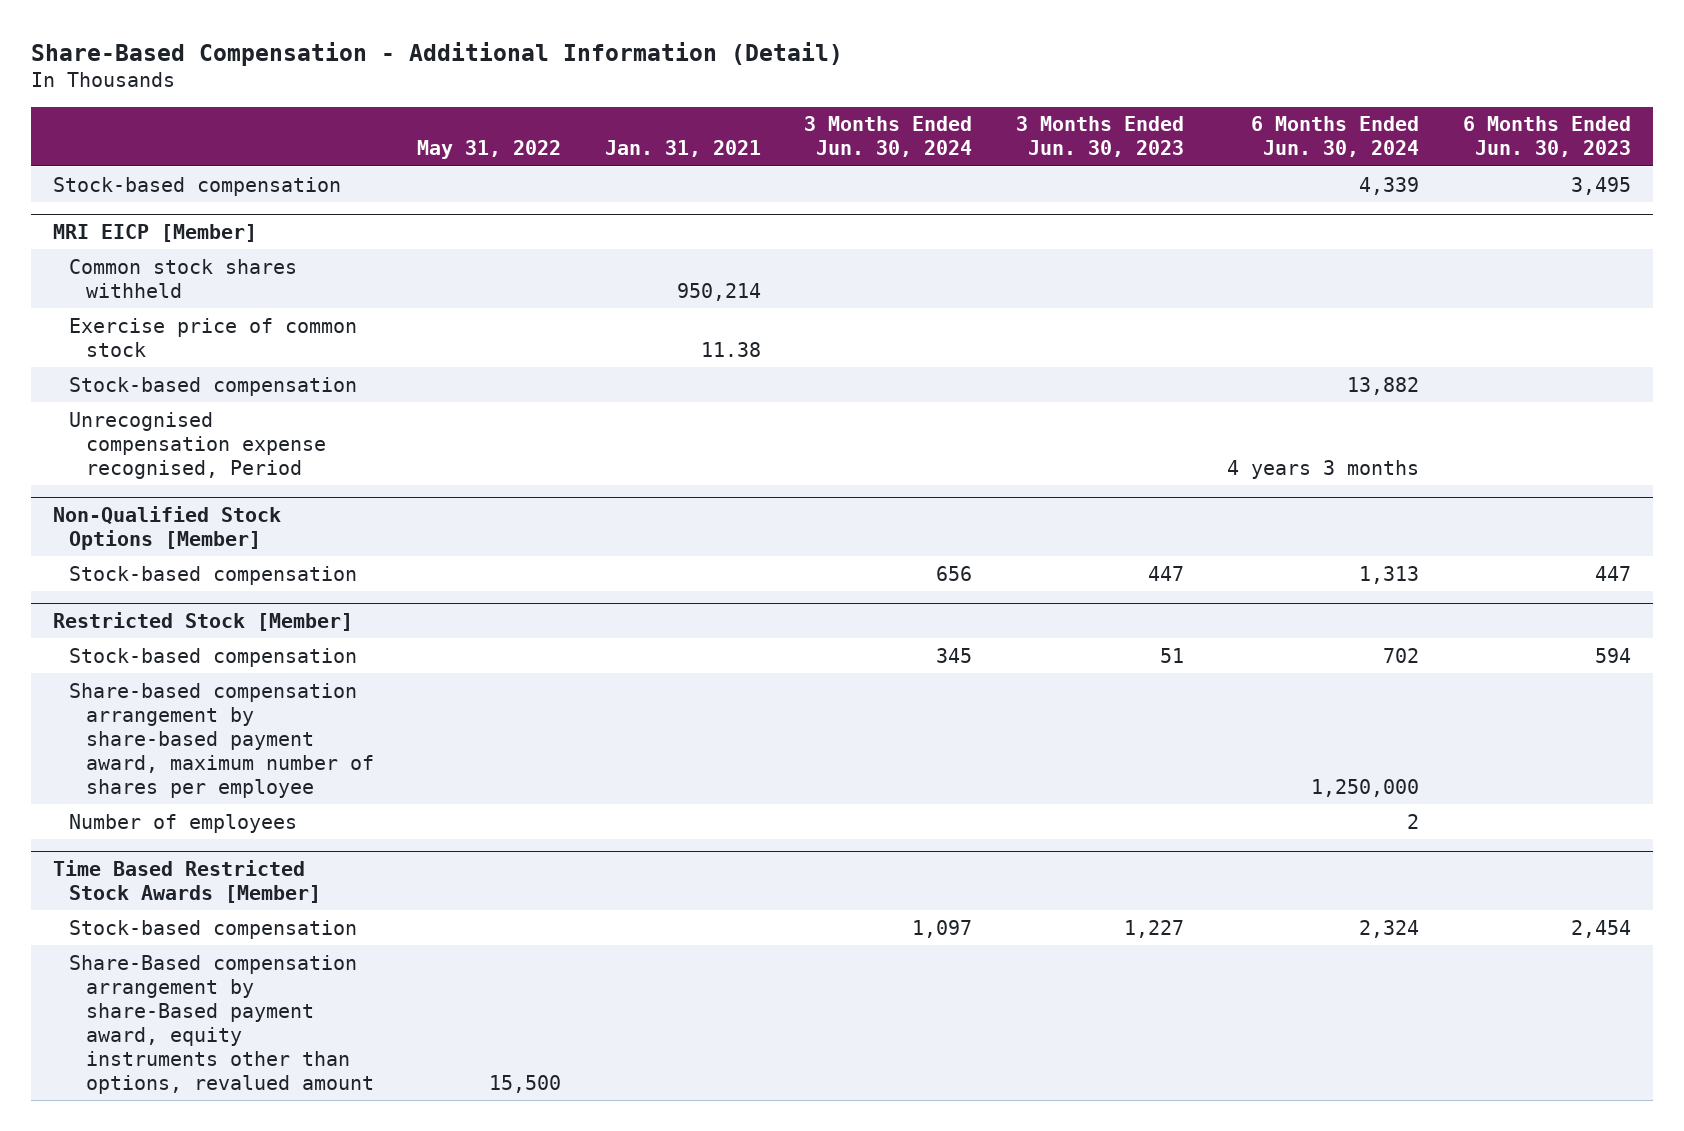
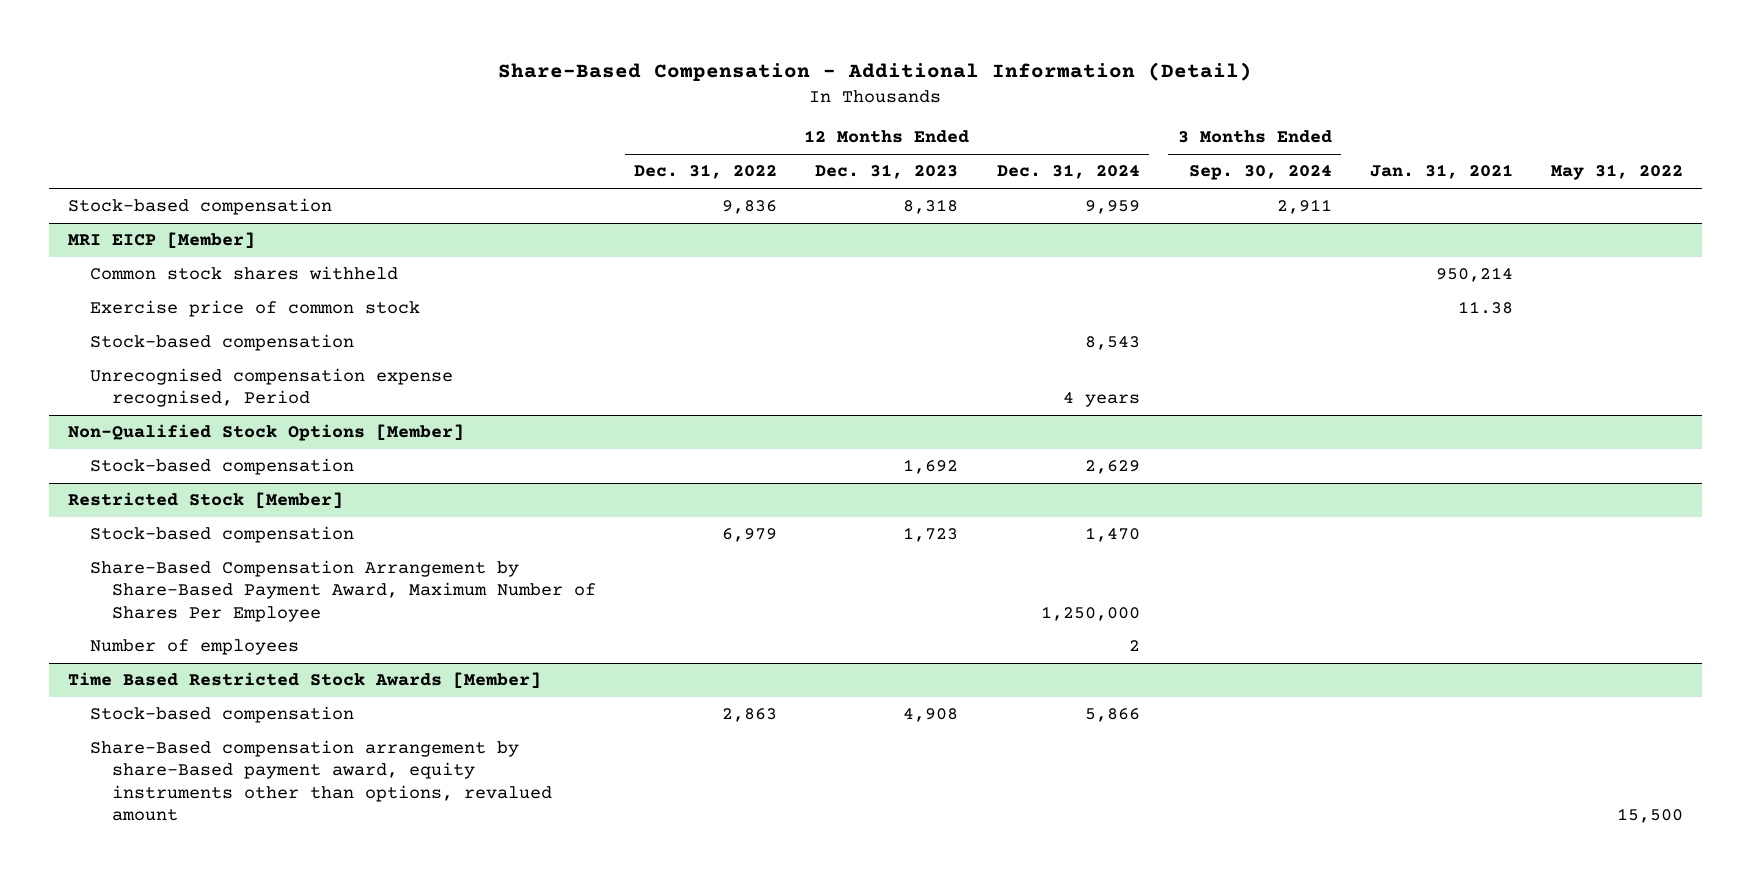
- | May 31, 2022 | Jan. 31, 2021 | 3 Months Ended Jun. 30, 2024 | 3 Months Ended Jun. 30, 2023 | 6 Months Ended Jun. 30, 2024 | 6 Months Ended Jun. 30, 2023
+ | 12 Months Ended Dec. 31, 2022 | 12 Months Ended Dec. 31, 2023 | 12 Months Ended Dec. 31, 2024 | 3 Months Ended Sep. 30, 2024 | Jan. 31, 2021 | May 31, 2022
@ Restricted Stock [Member]
- Share-based compensation arrangement by share-based payment award, maximum number of shares per employee | | | | | 1,250,000 |
+ Share-Based Compensation Arrangement by Share-Based Payment Award, Maximum Number of Shares Per Employee | | | 1,250,000 | | |

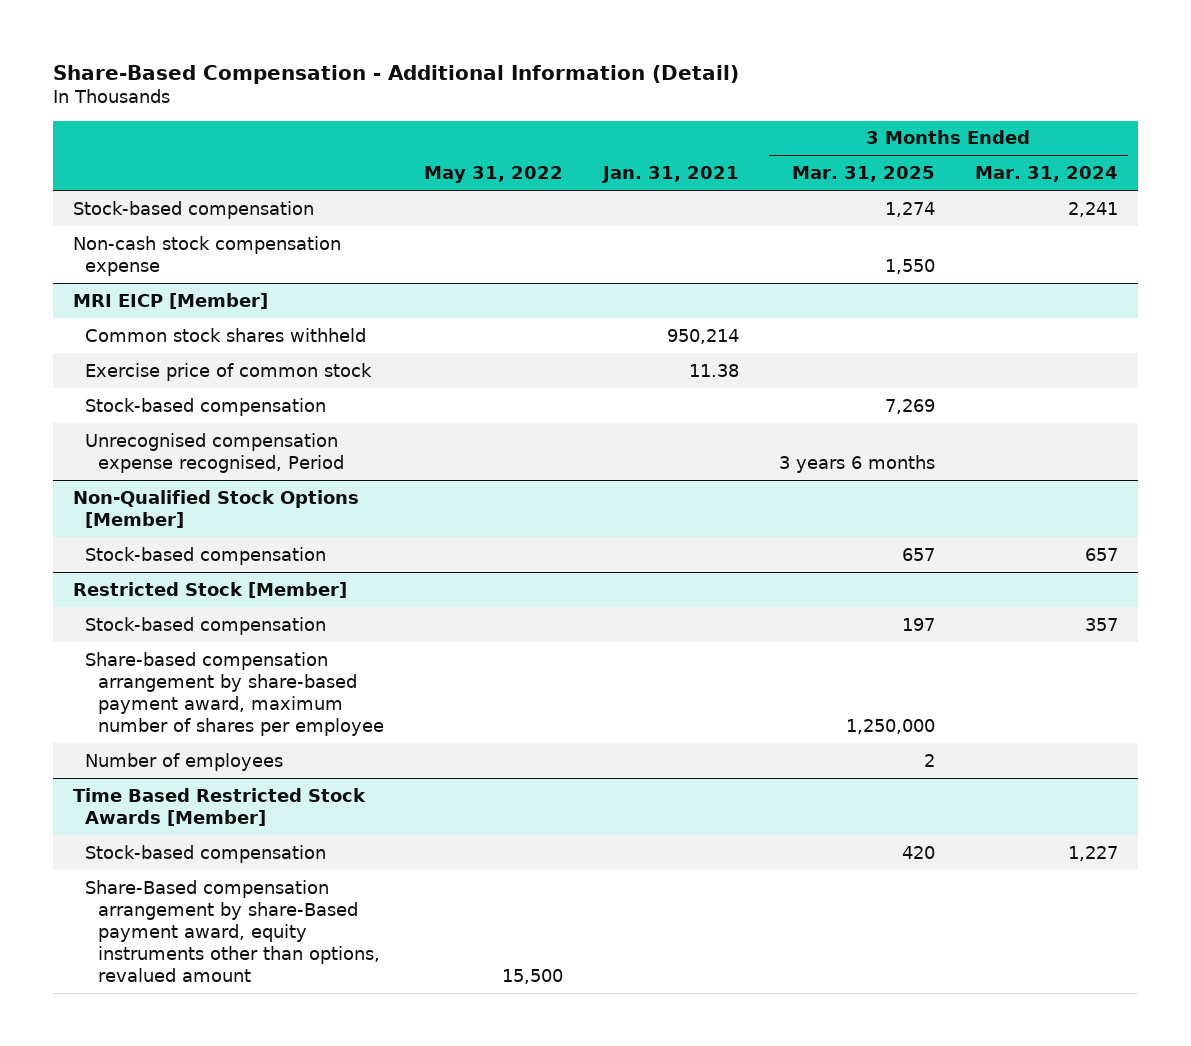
- | 12 Months Ended Dec. 31, 2022 | 12 Months Ended Dec. 31, 2023 | 12 Months Ended Dec. 31, 2024 | 3 Months Ended Sep. 30, 2024 | Jan. 31, 2021 | May 31, 2022
+ | May 31, 2022 | Jan. 31, 2021 | 3 Months Ended Mar. 31, 2025 | 3 Months Ended Mar. 31, 2024
+ Non-cash stock compensation expense | | | 1,550 |
@ Restricted Stock [Member]
- Share-Based Compensation Arrangement by Share-Based Payment Award, Maximum Number of Shares Per Employee | | | 1,250,000 | | |
+ Share-based compensation arrangement by share-based payment award, maximum number of shares per employee | | | 1,250,000 |

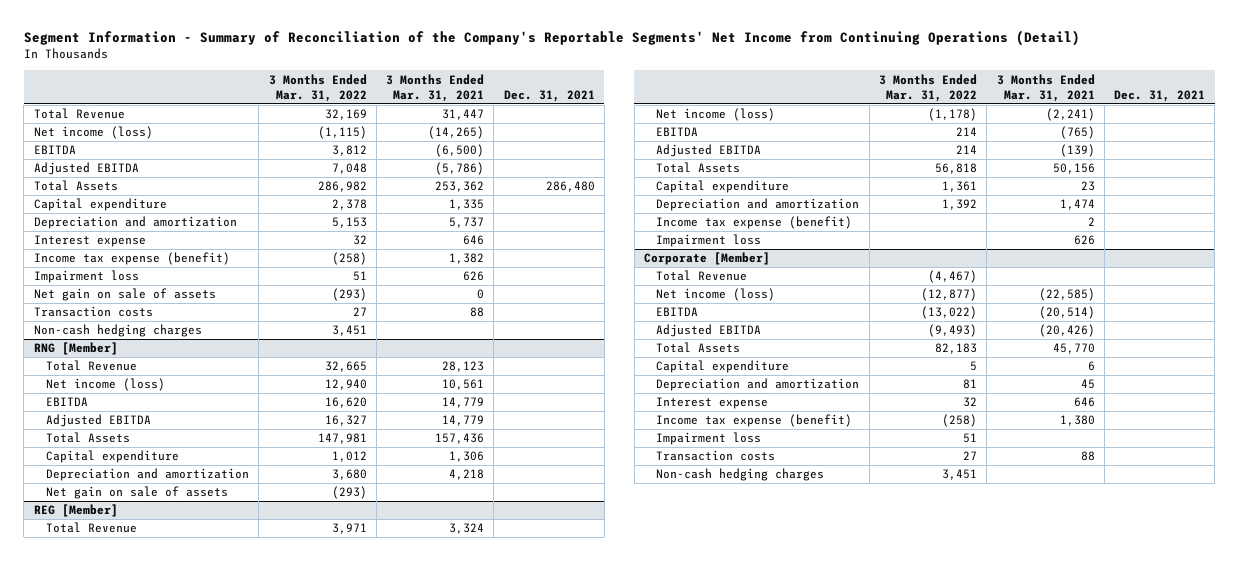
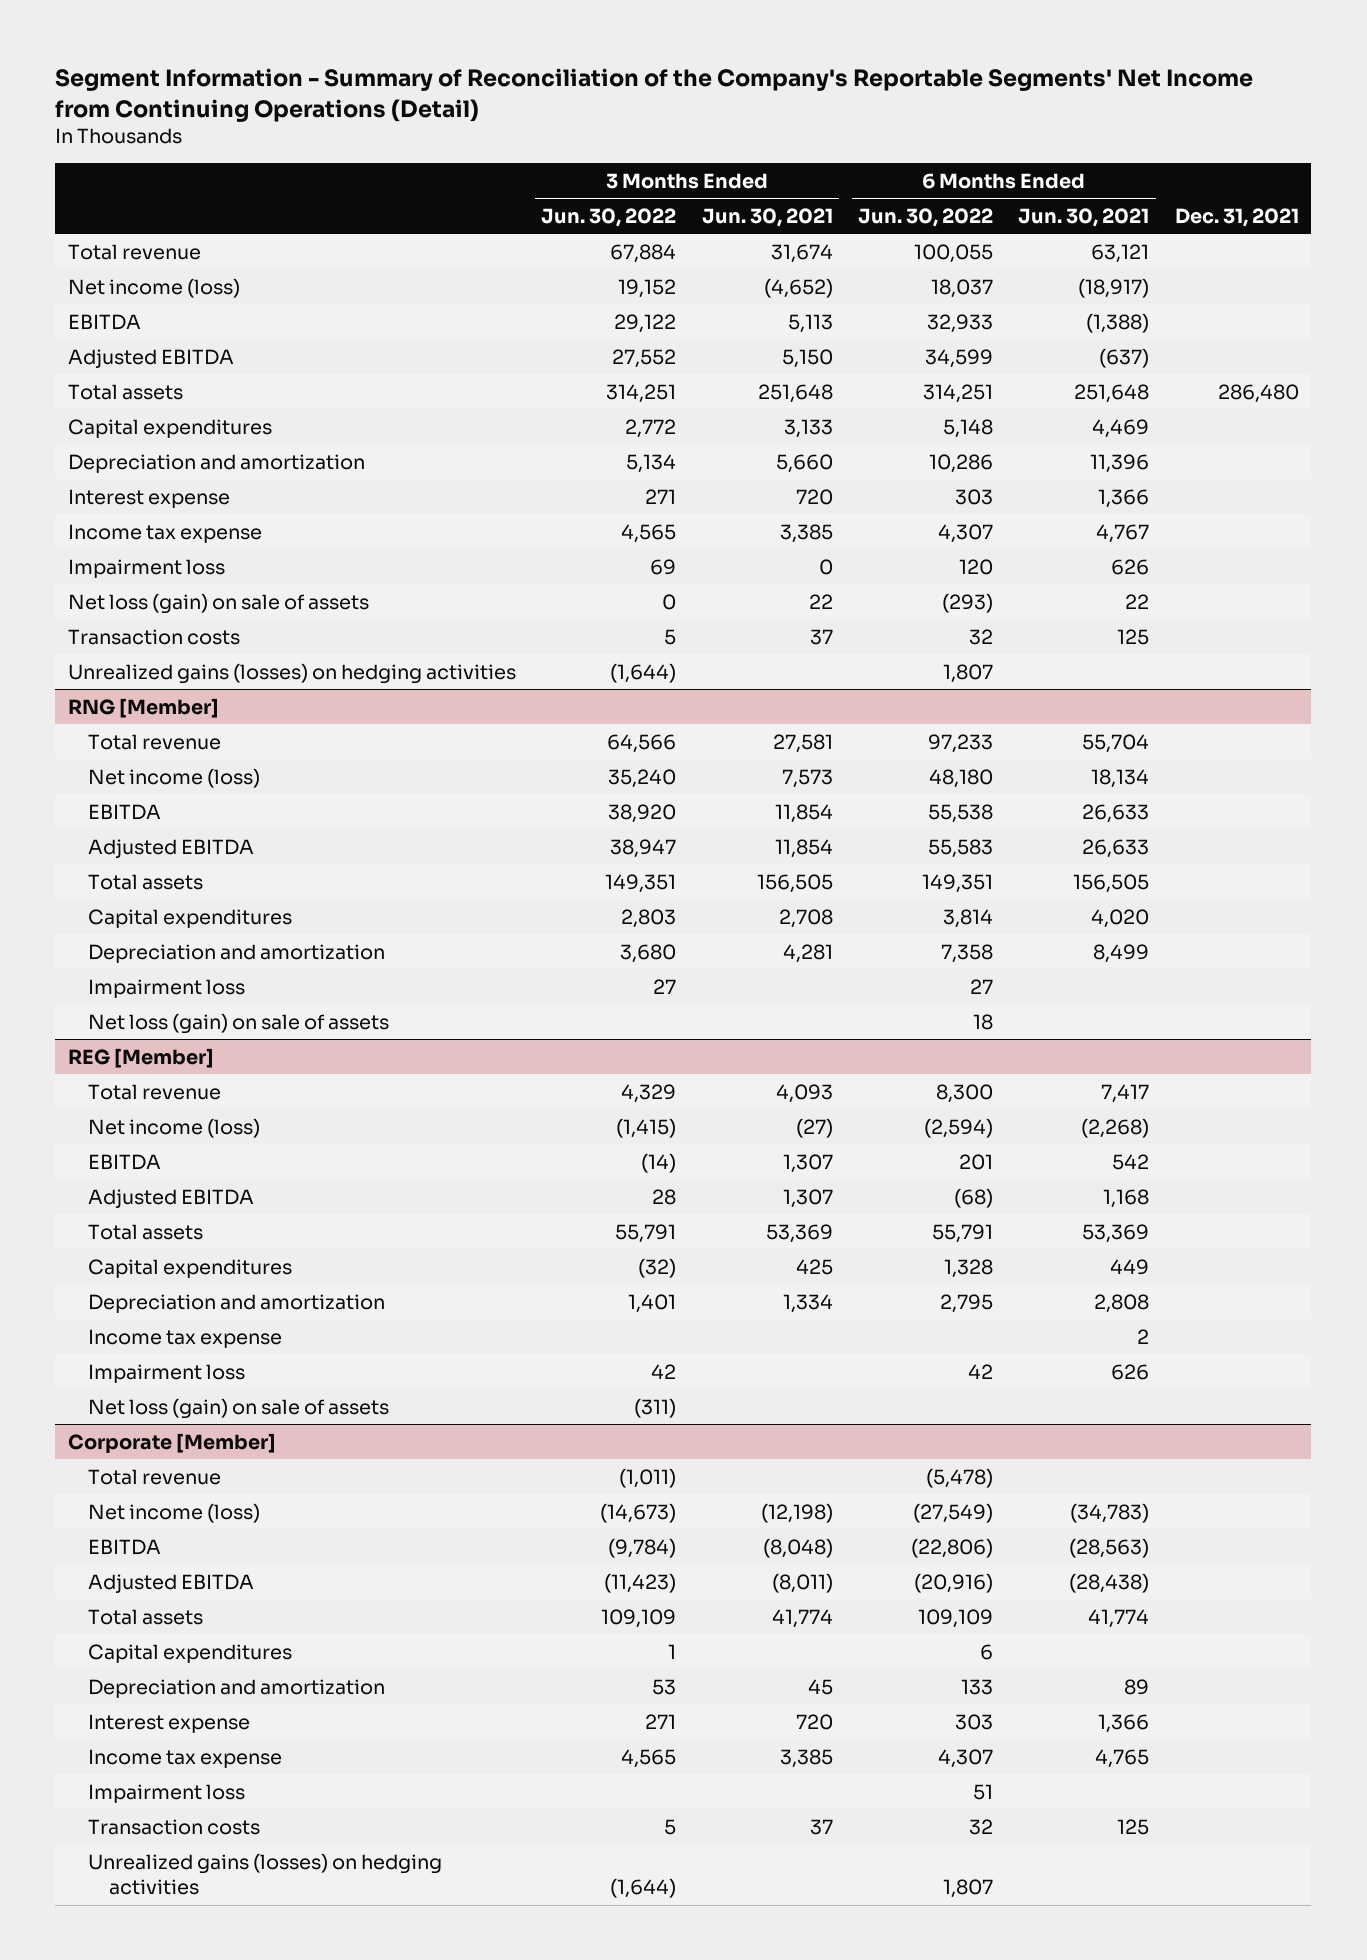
- | 3 Months Ended Mar. 31, 2022 | 3 Months Ended Mar. 31, 2021 | Dec. 31, 2021
+ | 3 Months Ended Jun. 30, 2022 | 3 Months Ended Jun. 30, 2021 | 6 Months Ended Jun. 30, 2022 | 6 Months Ended Jun. 30, 2021 | Dec. 31, 2021
- Total Revenue | 32,169 | 31,447 |
+ Total revenue | 67,884 | 31,674 | 100,055 | 63,121 |
- Total Assets | 286,982 | 253,362 | 286,480
- Capital expenditure | 2,378 | 1,335 |
+ Total assets | 314,251 | 251,648 | 314,251 | 251,648 | 286,480
+ Capital expenditures | 2,772 | 3,133 | 5,148 | 4,469 |
- Income tax expense (benefit) | (258) | 1,382 |
+ Income tax expense | 4,565 | 3,385 | 4,307 | 4,767 |
- Net gain on sale of assets | (293) | 0 |
+ Net loss (gain) on sale of assets | 0 | 22 | (293) | 22 |
- Non-cash hedging charges | 3,451 | |
+ Unrealized gains (losses) on hedging activities | (1,644) | | 1,807 | |
@ RNG [Member]
- Total Revenue | 32,665 | 28,123 |
+ Total revenue | 64,566 | 27,581 | 97,233 | 55,704 |
- Total Assets | 147,981 | 157,436 |
- Capital expenditure | 1,012 | 1,306 |
+ Total assets | 149,351 | 156,505 | 149,351 | 156,505 |
+ Capital expenditures | 2,803 | 2,708 | 3,814 | 4,020 |
- Net gain on sale of assets | (293) | |
+ Impairment loss | 27 | | 27 | |
+ Net loss (gain) on sale of assets | | | 18 | |
@ REG [Member]
- Total Revenue | 3,971 | 3,324 |
+ Total revenue | 4,329 | 4,093 | 8,300 | 7,417 |
- Total Assets | 56,818 | 50,156 |
- Capital expenditure | 1,361 | 23 |
+ Total assets | 55,791 | 53,369 | 55,791 | 53,369 |
+ Capital expenditures | (32) | 425 | 1,328 | 449 |
- Income tax expense (benefit) | | 2 |
+ Income tax expense | | | | 2 |
+ Net loss (gain) on sale of assets | (311) | | | |
@ Corporate [Member]
- Total Revenue | (4,467) | |
+ Total revenue | (1,011) | | (5,478) | |
- Total Assets | 82,183 | 45,770 |
- Capital expenditure | 5 | 6 |
+ Total assets | 109,109 | 41,774 | 109,109 | 41,774 |
+ Capital expenditures | 1 | | 6 | |
- Income tax expense (benefit) | (258) | 1,380 |
+ Income tax expense | 4,565 | 3,385 | 4,307 | 4,765 |
- Non-cash hedging charges | 3,451 | |
+ Unrealized gains (losses) on hedging activities | (1,644) | | 1,807 | |

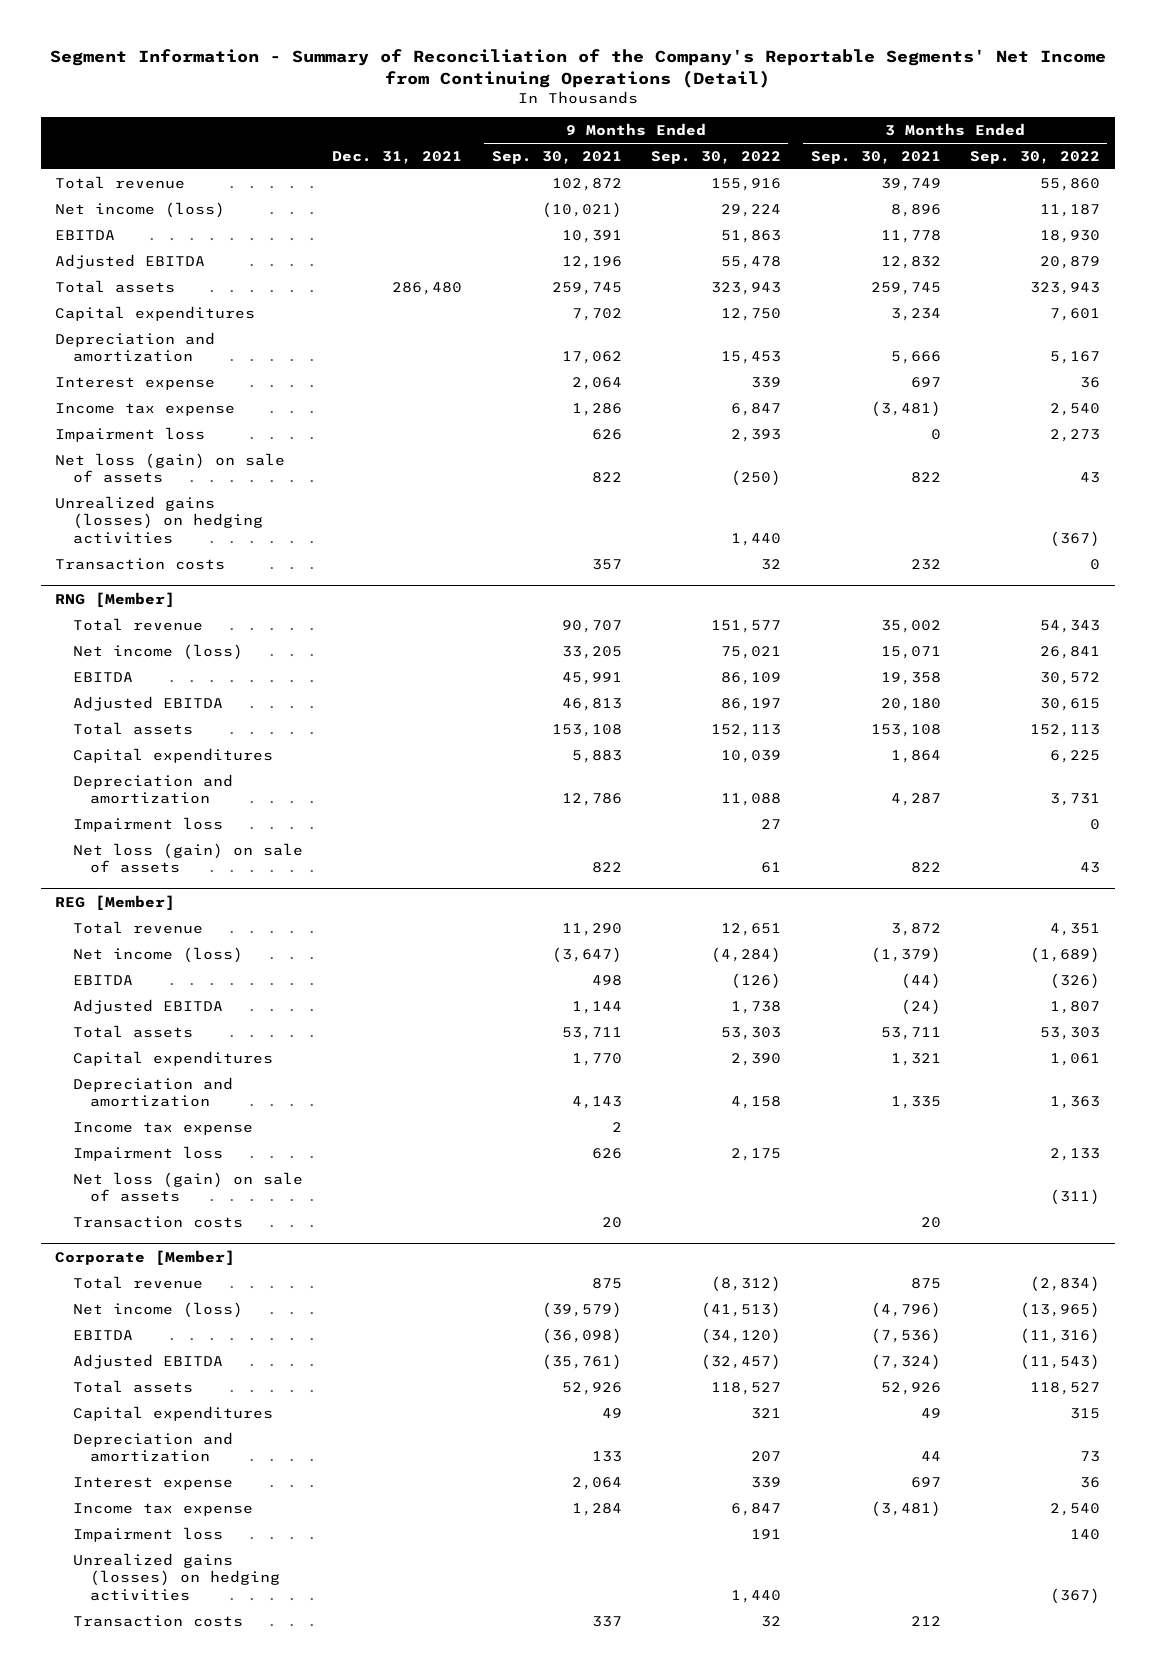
- | 3 Months Ended Jun. 30, 2022 | 3 Months Ended Jun. 30, 2021 | 6 Months Ended Jun. 30, 2022 | 6 Months Ended Jun. 30, 2021 | Dec. 31, 2021
+ | Dec. 31, 2021 | 9 Months Ended Sep. 30, 2021 | 9 Months Ended Sep. 30, 2022 | 3 Months Ended Sep. 30, 2021 | 3 Months Ended Sep. 30, 2022
moved down: Transaction costs | | 357 | 32 | 232 | 0
@ REG [Member]
+ Transaction costs | | 20 | | 20 |
@ Corporate [Member]
moved down: Transaction costs | | 337 | 32 | 212 |

